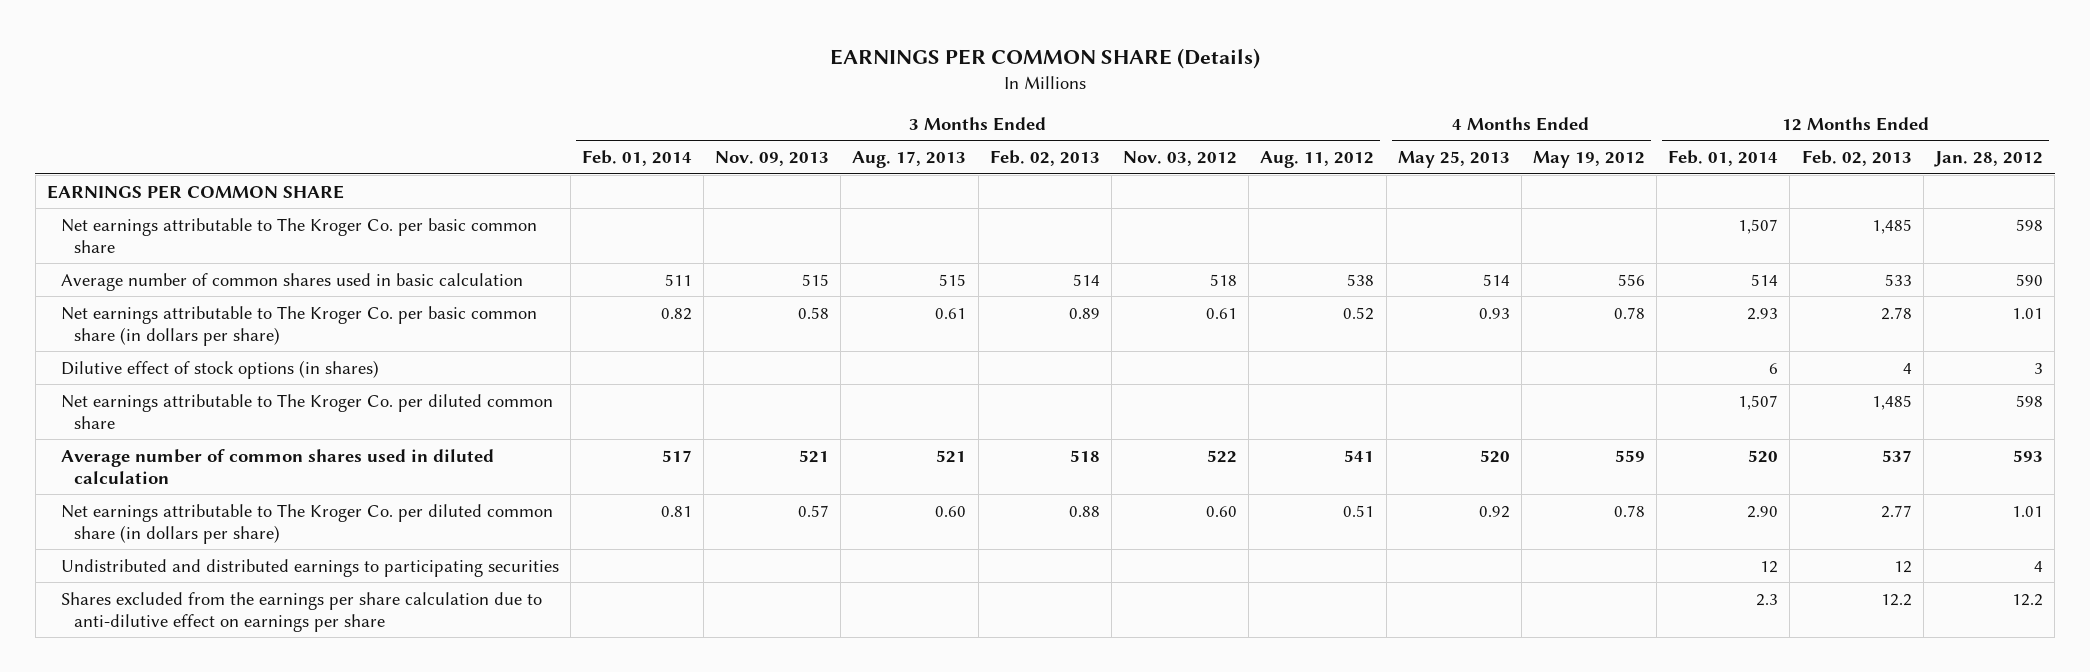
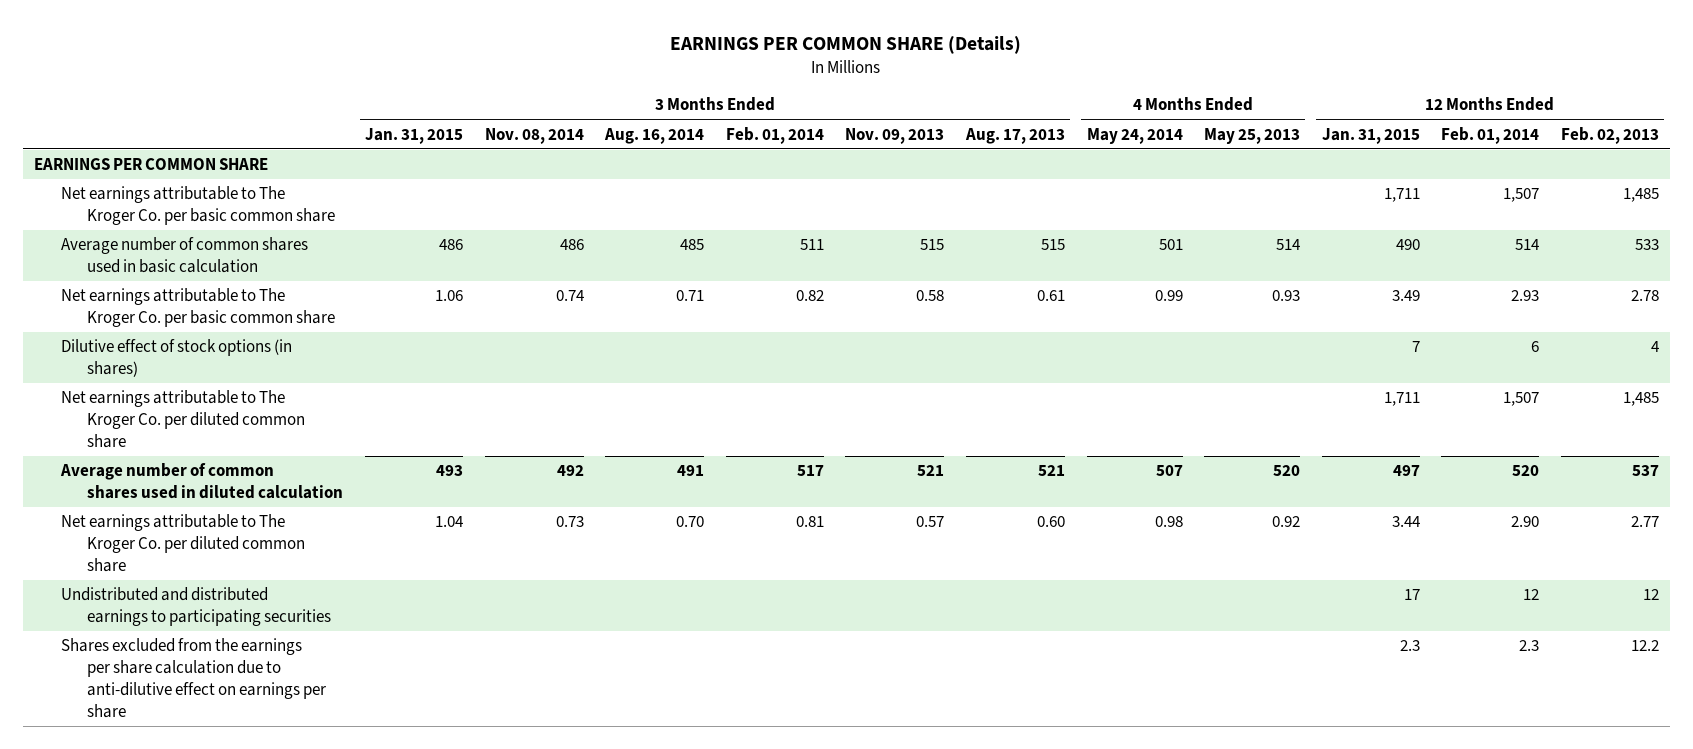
- | 3 Months Ended Feb. 01, 2014 | 3 Months Ended Nov. 09, 2013 | 3 Months Ended Aug. 17, 2013 | 3 Months Ended Feb. 02, 2013 | 3 Months Ended Nov. 03, 2012 | 3 Months Ended Aug. 11, 2012 | 4 Months Ended May 25, 2013 | 4 Months Ended May 19, 2012 | 12 Months Ended Feb. 01, 2014 | 12 Months Ended Feb. 02, 2013 | 12 Months Ended Jan. 28, 2012
+ | 3 Months Ended Jan. 31, 2015 | 3 Months Ended Nov. 08, 2014 | 3 Months Ended Aug. 16, 2014 | 3 Months Ended Feb. 01, 2014 | 3 Months Ended Nov. 09, 2013 | 3 Months Ended Aug. 17, 2013 | 4 Months Ended May 24, 2014 | 4 Months Ended May 25, 2013 | 12 Months Ended Jan. 31, 2015 | 12 Months Ended Feb. 01, 2014 | 12 Months Ended Feb. 02, 2013
- Net earnings attributable to The Kroger Co. per basic common share (in dollars per share) | 0.82 | 0.58 | 0.61 | 0.89 | 0.61 | 0.52 | 0.93 | 0.78 | 2.93 | 2.78 | 1.01
+ Net earnings attributable to The Kroger Co. per basic common share | 1.06 | 0.74 | 0.71 | 0.82 | 0.58 | 0.61 | 0.99 | 0.93 | 3.49 | 2.93 | 2.78
- Net earnings attributable to The Kroger Co. per diluted common share (in dollars per share) | 0.81 | 0.57 | 0.60 | 0.88 | 0.60 | 0.51 | 0.92 | 0.78 | 2.90 | 2.77 | 1.01
+ Net earnings attributable to The Kroger Co. per diluted common share | 1.04 | 0.73 | 0.70 | 0.81 | 0.57 | 0.60 | 0.98 | 0.92 | 3.44 | 2.90 | 2.77

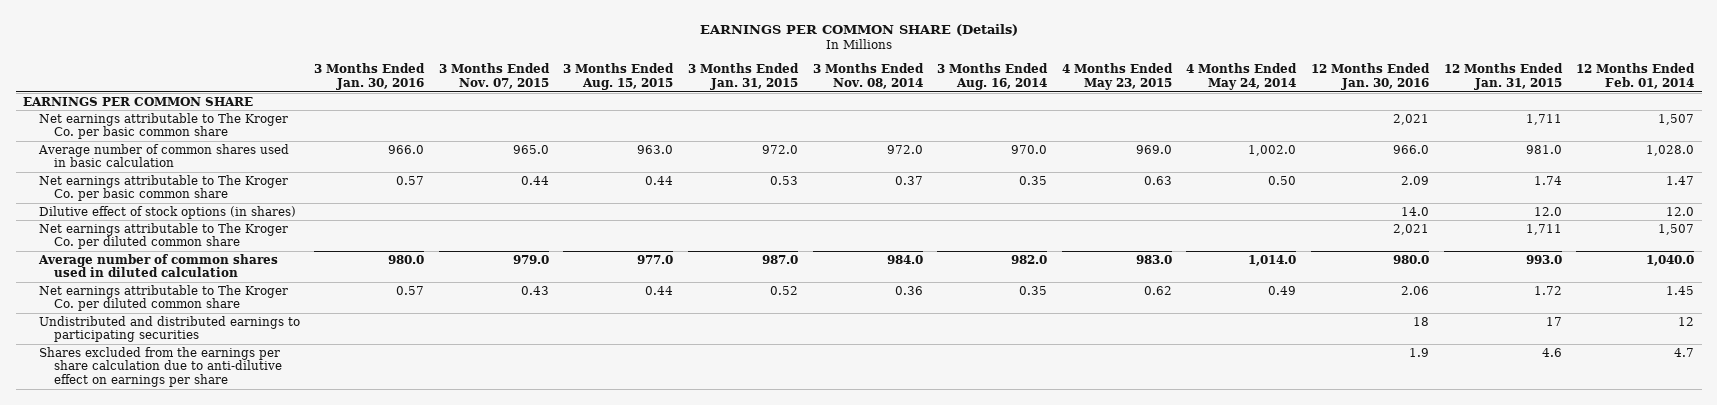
- | 3 Months Ended Jan. 31, 2015 | 3 Months Ended Nov. 08, 2014 | 3 Months Ended Aug. 16, 2014 | 3 Months Ended Feb. 01, 2014 | 3 Months Ended Nov. 09, 2013 | 3 Months Ended Aug. 17, 2013 | 4 Months Ended May 24, 2014 | 4 Months Ended May 25, 2013 | 12 Months Ended Jan. 31, 2015 | 12 Months Ended Feb. 01, 2014 | 12 Months Ended Feb. 02, 2013
+ | 3 Months Ended Jan. 30, 2016 | 3 Months Ended Nov. 07, 2015 | 3 Months Ended Aug. 15, 2015 | 3 Months Ended Jan. 31, 2015 | 3 Months Ended Nov. 08, 2014 | 3 Months Ended Aug. 16, 2014 | 4 Months Ended May 23, 2015 | 4 Months Ended May 24, 2014 | 12 Months Ended Jan. 30, 2016 | 12 Months Ended Jan. 31, 2015 | 12 Months Ended Feb. 01, 2014
- Average number of common shares used in basic calculation | 486 | 486 | 485 | 511 | 515 | 515 | 501 | 514 | 490 | 514 | 533
- Net earnings attributable to The Kroger Co. per basic common share | 1.06 | 0.74 | 0.71 | 0.82 | 0.58 | 0.61 | 0.99 | 0.93 | 3.49 | 2.93 | 2.78
- Dilutive effect of stock options (in shares) | | | | | | | | | 7 | 6 | 4
+ Average number of common shares used in basic calculation | 966.0 | 965.0 | 963.0 | 972.0 | 972.0 | 970.0 | 969.0 | 1,002.0 | 966.0 | 981.0 | 1,028.0
+ Net earnings attributable to The Kroger Co. per basic common share | 0.57 | 0.44 | 0.44 | 0.53 | 0.37 | 0.35 | 0.63 | 0.50 | 2.09 | 1.74 | 1.47
+ Dilutive effect of stock options (in shares) | | | | | | | | | 14.0 | 12.0 | 12.0
- Average number of common shares used in diluted calculation | 493 | 492 | 491 | 517 | 521 | 521 | 507 | 520 | 497 | 520 | 537
- Net earnings attributable to The Kroger Co. per diluted common share | 1.04 | 0.73 | 0.70 | 0.81 | 0.57 | 0.60 | 0.98 | 0.92 | 3.44 | 2.90 | 2.77
+ Average number of common shares used in diluted calculation | 980.0 | 979.0 | 977.0 | 987.0 | 984.0 | 982.0 | 983.0 | 1,014.0 | 980.0 | 993.0 | 1,040.0
+ Net earnings attributable to The Kroger Co. per diluted common share | 0.57 | 0.43 | 0.44 | 0.52 | 0.36 | 0.35 | 0.62 | 0.49 | 2.06 | 1.72 | 1.45
- Shares excluded from the earnings per share calculation due to anti-dilutive effect on earnings per share | | | | | | | | | 2.3 | 2.3 | 12.2
+ Shares excluded from the earnings per share calculation due to anti-dilutive effect on earnings per share | | | | | | | | | 1.9 | 4.6 | 4.7

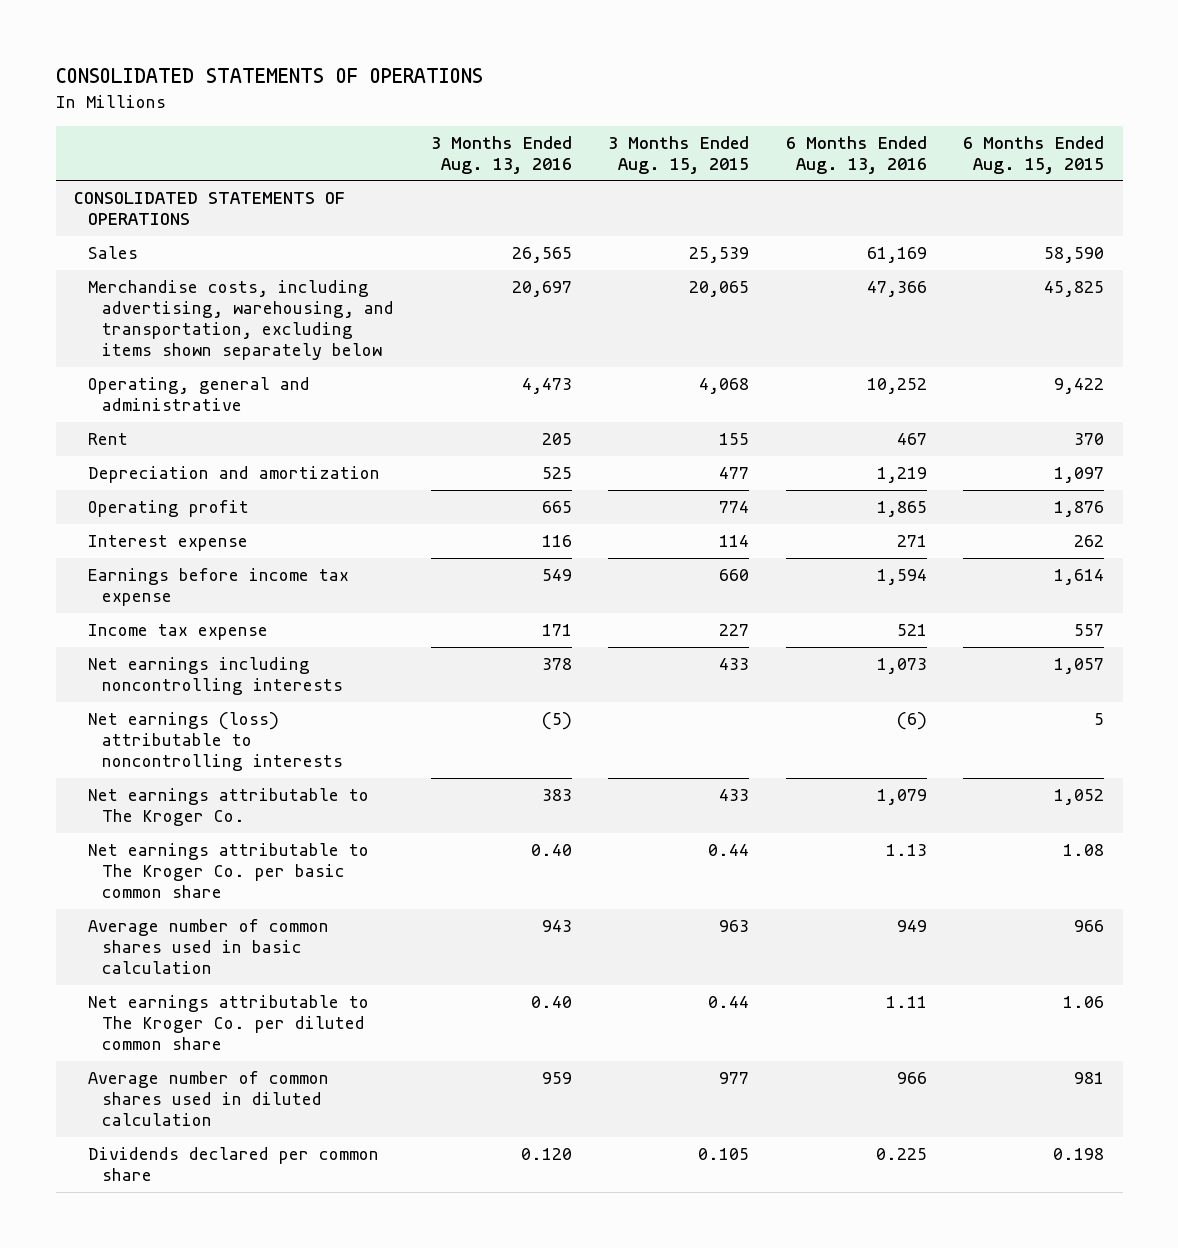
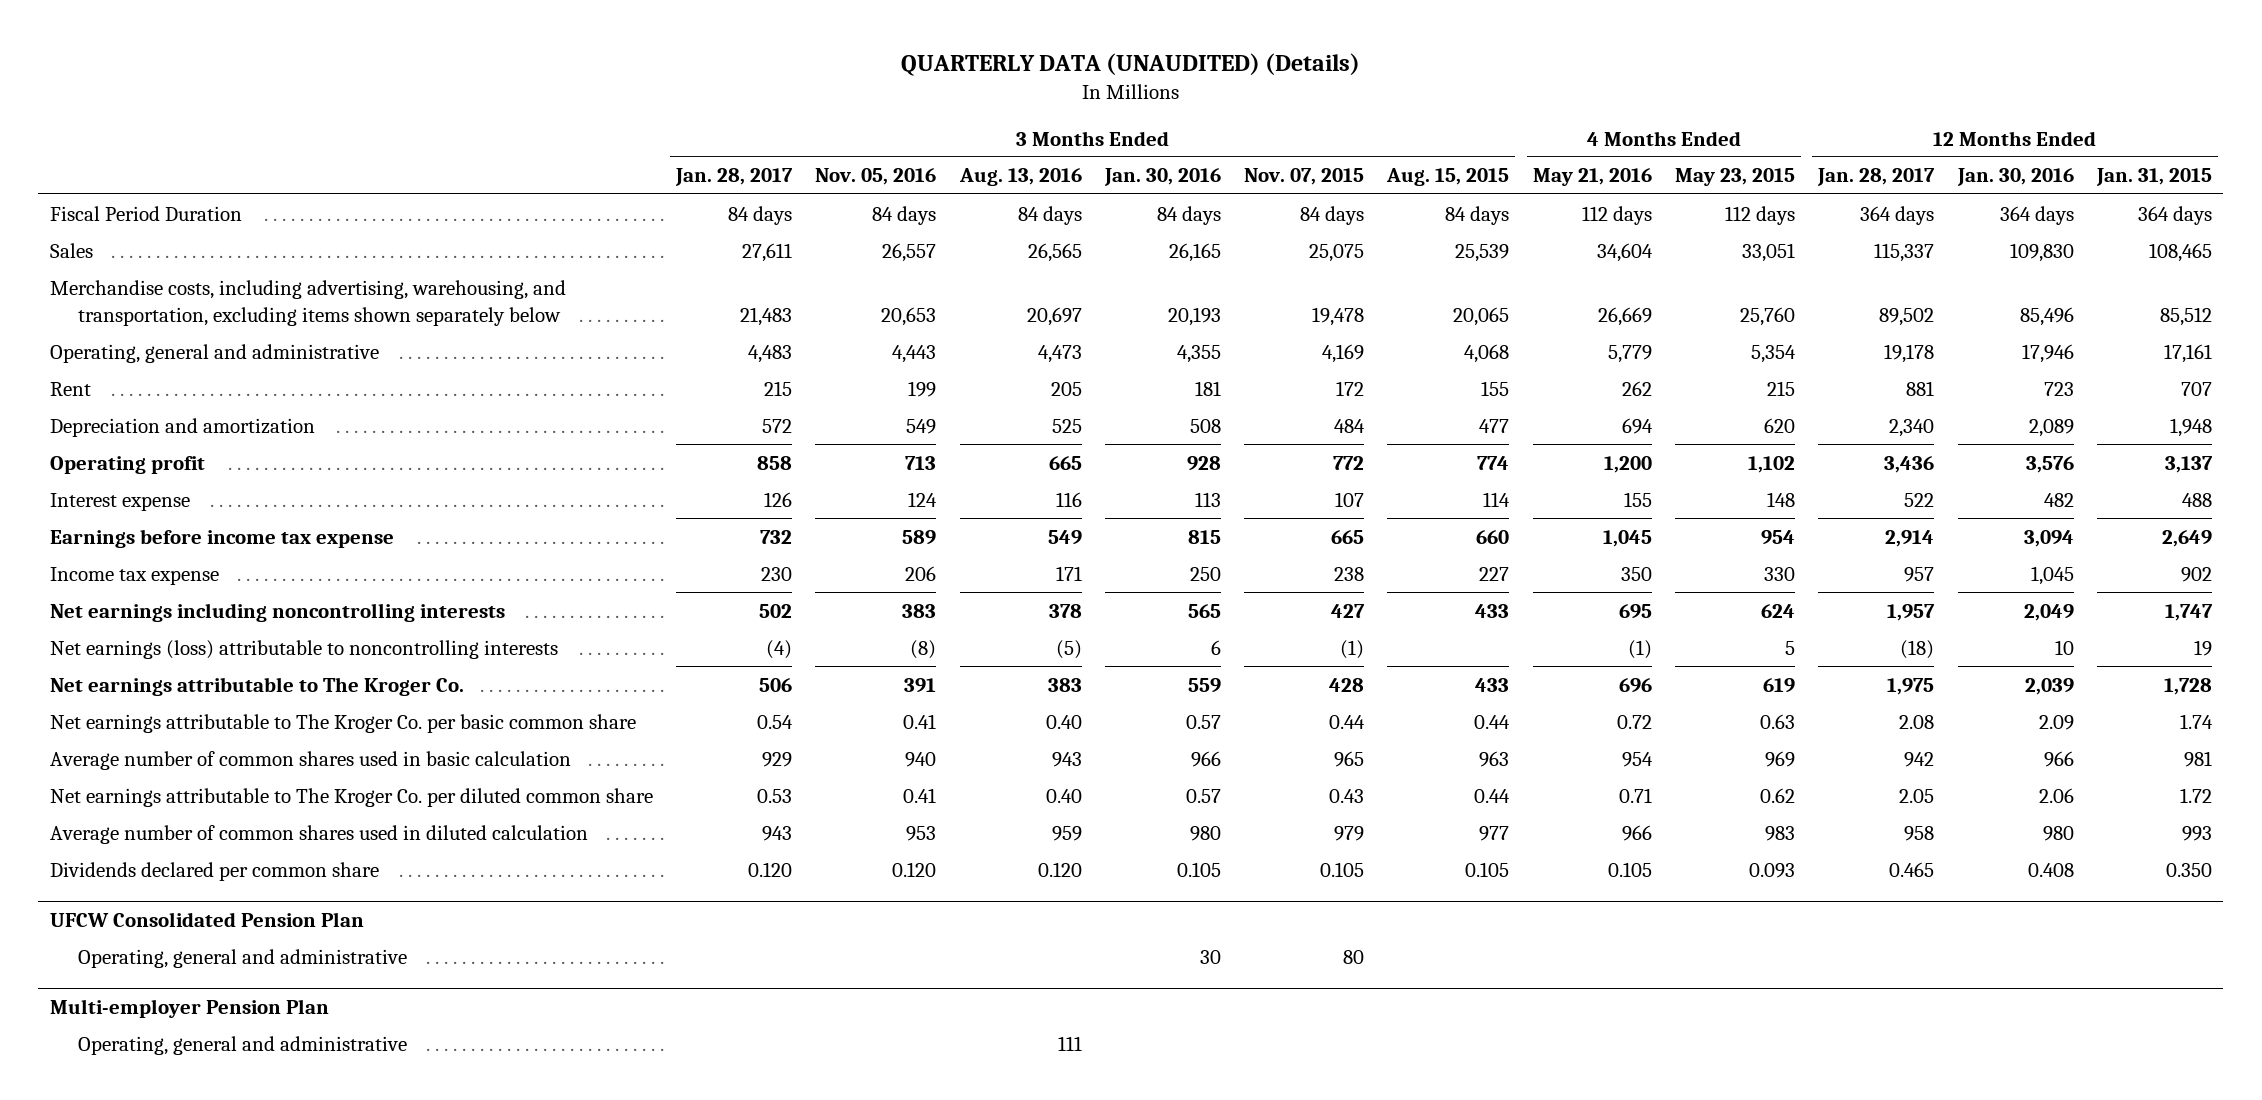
- CONSOLIDATED STATEMENTS OF OPERATIONS
+ QUARTERLY DATA (UNAUDITED) (Details)
- | 3 Months Ended Aug. 13, 2016 | 3 Months Ended Aug. 15, 2015 | 6 Months Ended Aug. 13, 2016 | 6 Months Ended Aug. 15, 2015
+ | 3 Months Ended Jan. 28, 2017 | 3 Months Ended Nov. 05, 2016 | 3 Months Ended Aug. 13, 2016 | 3 Months Ended Jan. 30, 2016 | 3 Months Ended Nov. 07, 2015 | 3 Months Ended Aug. 15, 2015 | 4 Months Ended May 21, 2016 | 4 Months Ended May 23, 2015 | 12 Months Ended Jan. 28, 2017 | 12 Months Ended Jan. 30, 2016 | 12 Months Ended Jan. 31, 2015
- CONSOLIDATED STATEMENTS OF OPERATIONS
+ Fiscal Period Duration | 84 days | 84 days | 84 days | 84 days | 84 days | 84 days | 112 days | 112 days | 364 days | 364 days | 364 days
+ UFCW Consolidated Pension Plan
+ Operating, general and administrative | | | | 30 | 80 | | | | | |
+ Multi-employer Pension Plan
+ Operating, general and administrative | | | 111 | | | | | | | |

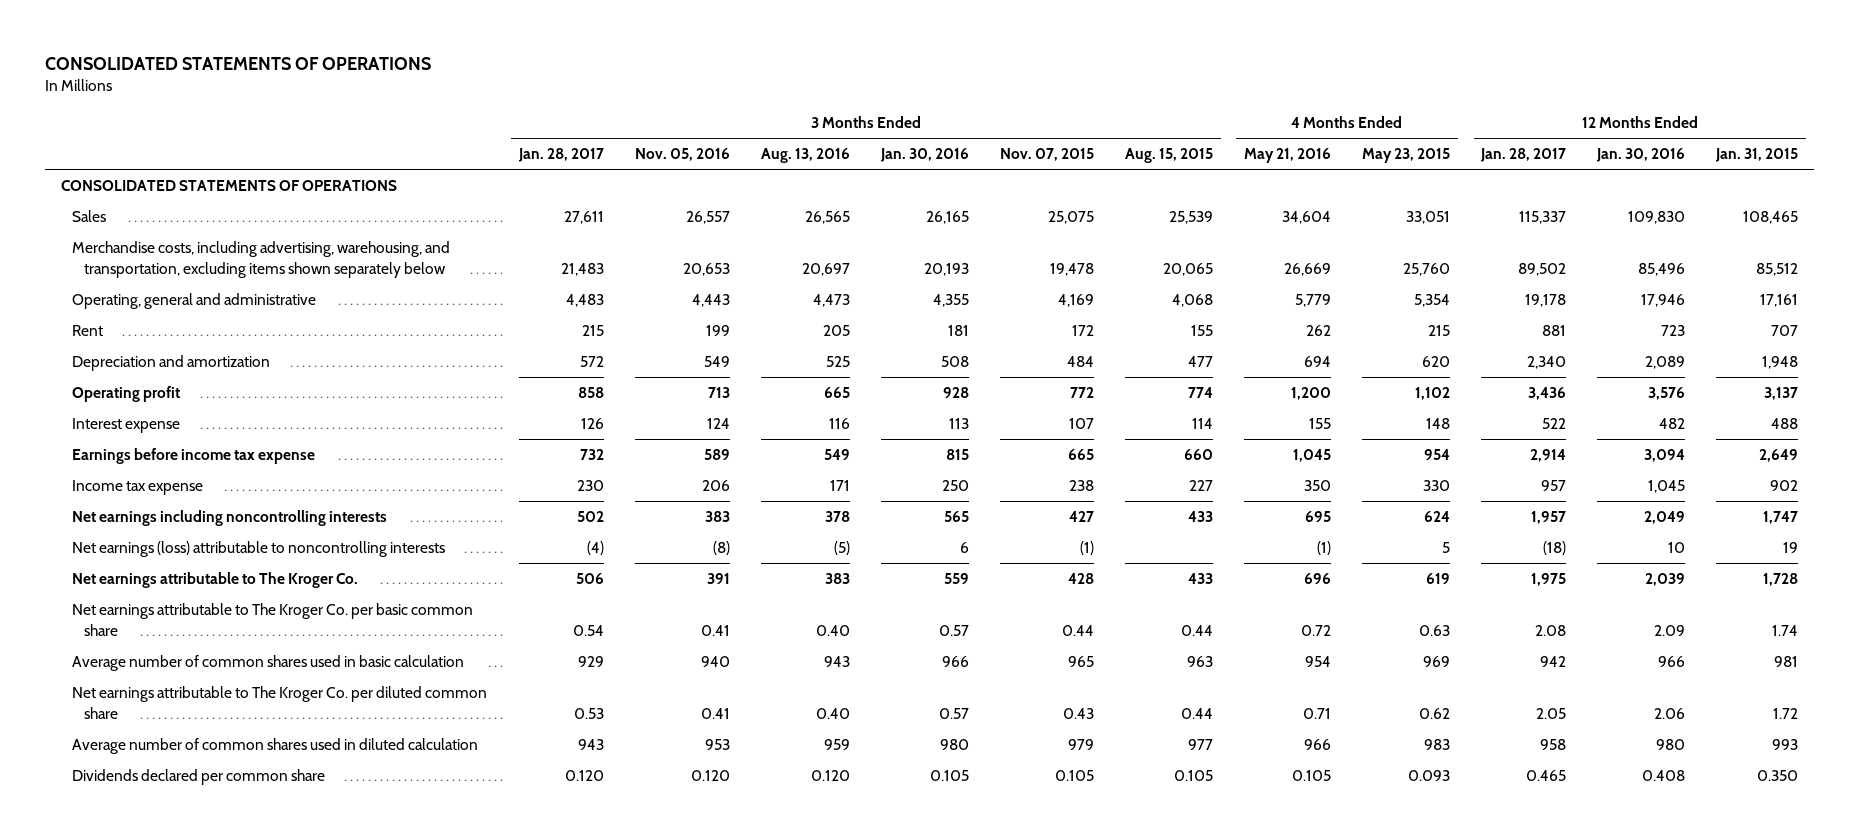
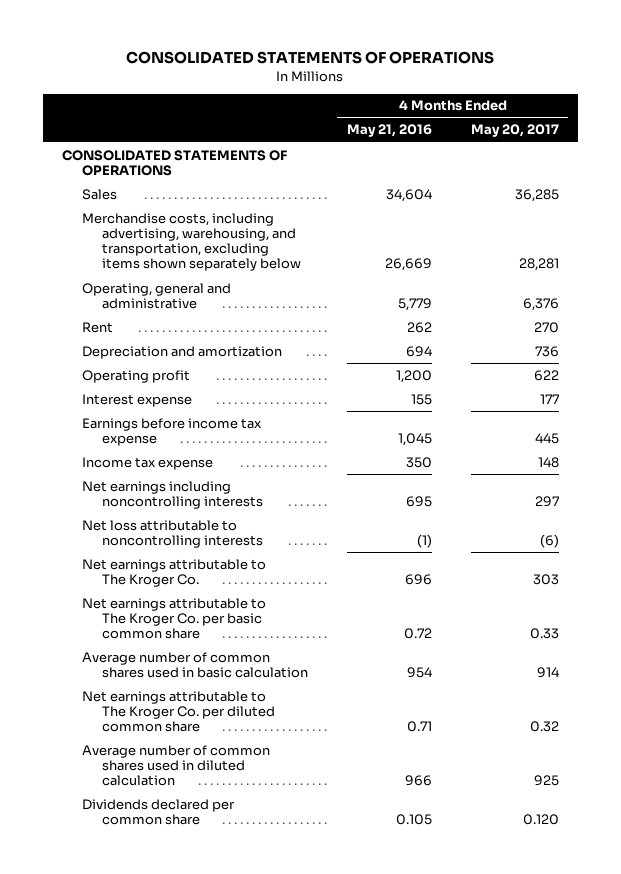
- | 3 Months Ended Jan. 28, 2017 | 3 Months Ended Nov. 05, 2016 | 3 Months Ended Aug. 13, 2016 | 3 Months Ended Jan. 30, 2016 | 3 Months Ended Nov. 07, 2015 | 3 Months Ended Aug. 15, 2015 | 4 Months Ended May 21, 2016 | 4 Months Ended May 23, 2015 | 12 Months Ended Jan. 28, 2017 | 12 Months Ended Jan. 30, 2016 | 12 Months Ended Jan. 31, 2015
+ | 4 Months Ended May 21, 2016 | 4 Months Ended May 20, 2017
- Net earnings (loss) attributable to noncontrolling interests | (4) | (8) | (5) | 6 | (1) | | (1) | 5 | (18) | 10 | 19
+ Net loss attributable to noncontrolling interests | (1) | (6)

